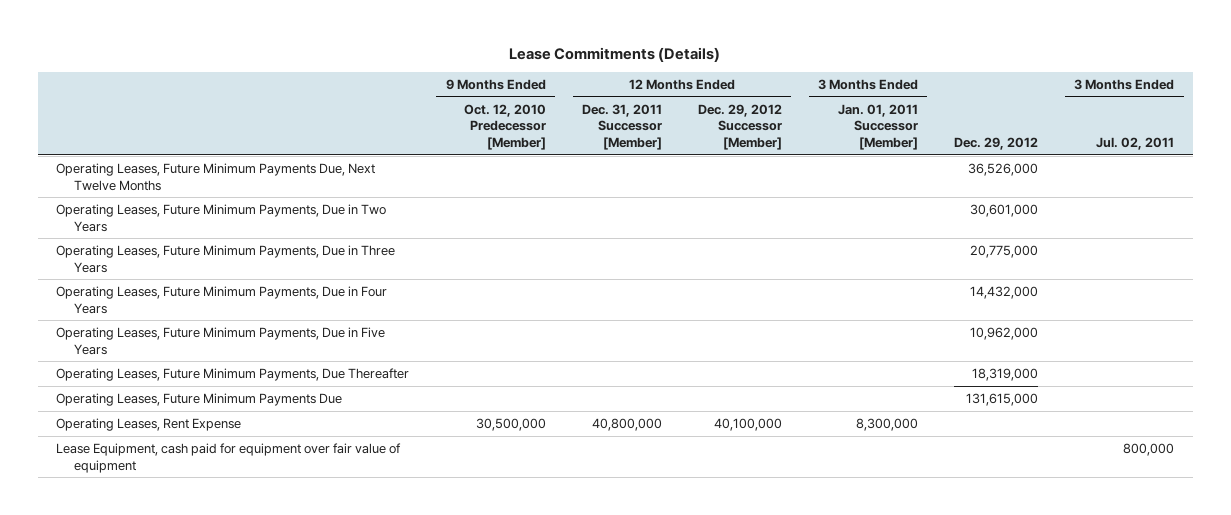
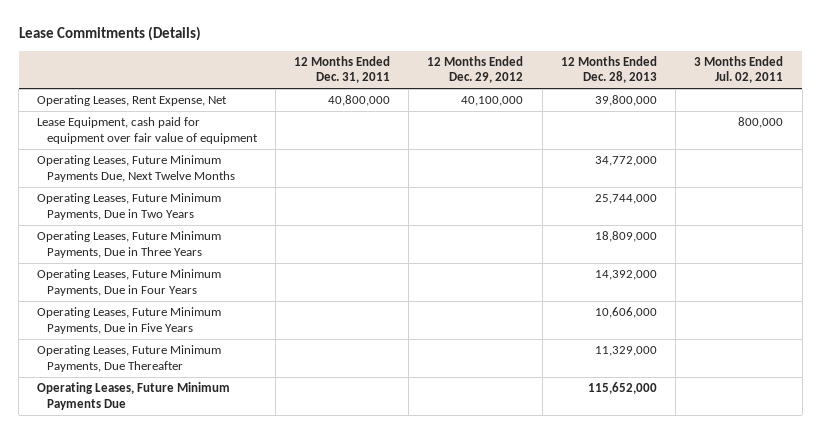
- | 9 Months Ended Oct. 12, 2010 Predecessor [Member] | 12 Months Ended Dec. 31, 2011 Successor [Member] | 12 Months Ended Dec. 29, 2012 Successor [Member] | 3 Months Ended Jan. 01, 2011 Successor [Member] | Dec. 29, 2012 | 3 Months Ended Jul. 02, 2011
+ | 12 Months Ended Dec. 31, 2011 | 12 Months Ended Dec. 29, 2012 | 12 Months Ended Dec. 28, 2013 | 3 Months Ended Jul. 02, 2011
+ Operating Leases, Rent Expense, Net | 40,800,000 | 40,100,000 | 39,800,000 |
moved up: Lease Equipment, cash paid for equipment over fair value of equipment | | | | 800,000
- Operating Leases, Rent Expense | 30,500,000 | 40,800,000 | 40,100,000 | 8,300,000 | |

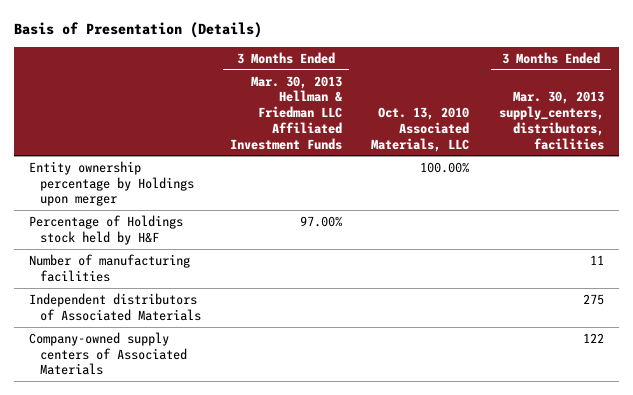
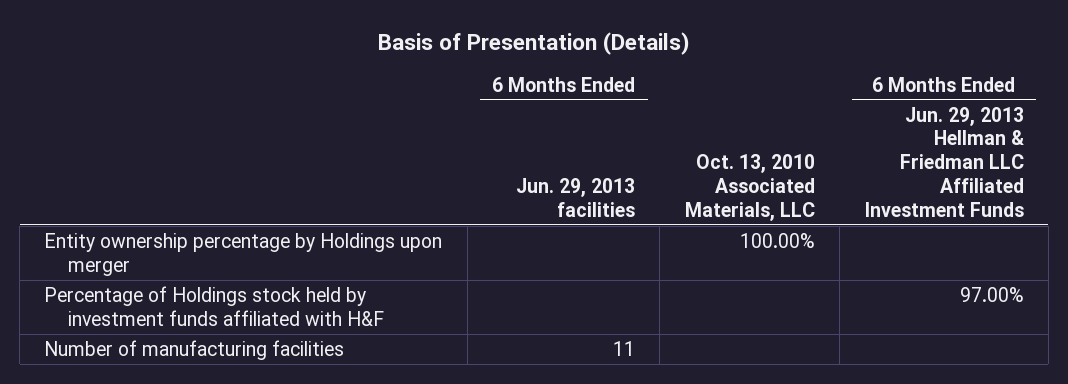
- | 3 Months Ended Mar. 30, 2013 Hellman & Friedman LLC Affiliated Investment Funds | Oct. 13, 2010 Associated Materials, LLC | 3 Months Ended Mar. 30, 2013 supply_centers, distributors, facilities
+ | 6 Months Ended Jun. 29, 2013 facilities | Oct. 13, 2010 Associated Materials, LLC | 6 Months Ended Jun. 29, 2013 Hellman & Friedman LLC Affiliated Investment Funds
- Percentage of Holdings stock held by H&F | 97.00% | |
+ Percentage of Holdings stock held by investment funds affiliated with H&F | | | 97.00%
- Independent distributors of Associated Materials | | | 275
- Company-owned supply centers of Associated Materials | | | 122

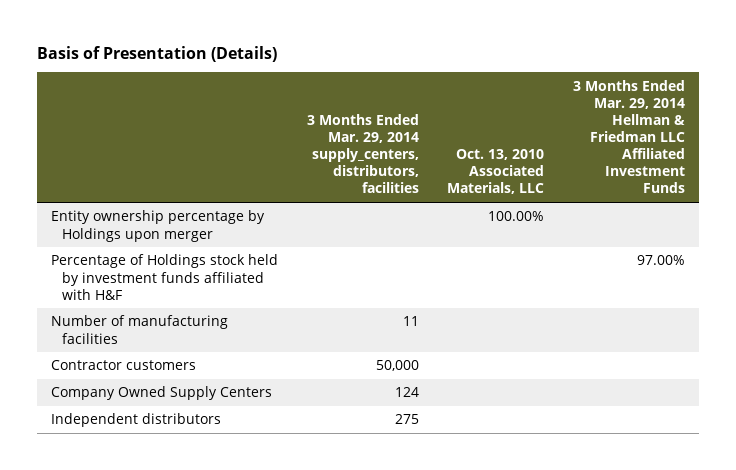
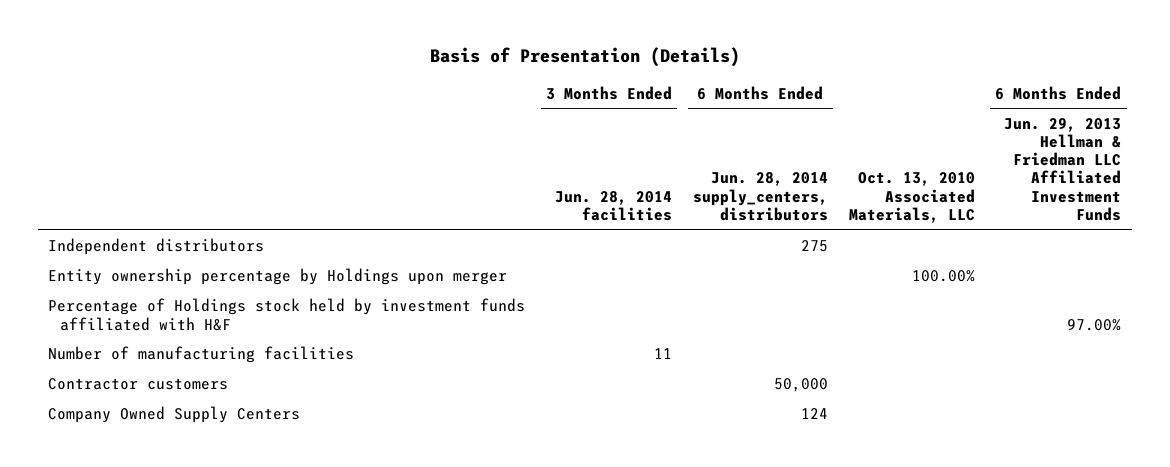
- | 3 Months Ended Mar. 29, 2014 supply_centers, distributors, facilities | Oct. 13, 2010 Associated Materials, LLC | 3 Months Ended Mar. 29, 2014 Hellman & Friedman LLC Affiliated Investment Funds
+ | 3 Months Ended Jun. 28, 2014 facilities | 6 Months Ended Jun. 28, 2014 supply_centers, distributors | Oct. 13, 2010 Associated Materials, LLC | 6 Months Ended Jun. 29, 2013 Hellman & Friedman LLC Affiliated Investment Funds
moved up: Independent distributors | | 275 | |

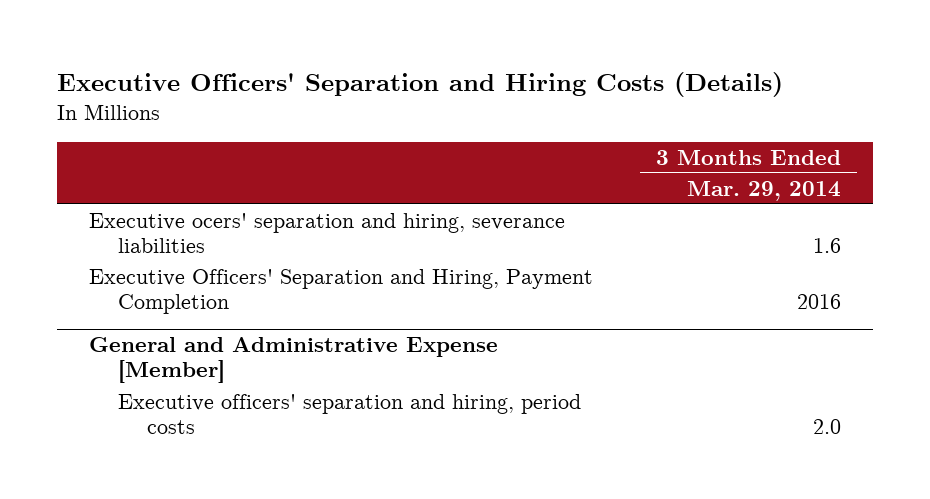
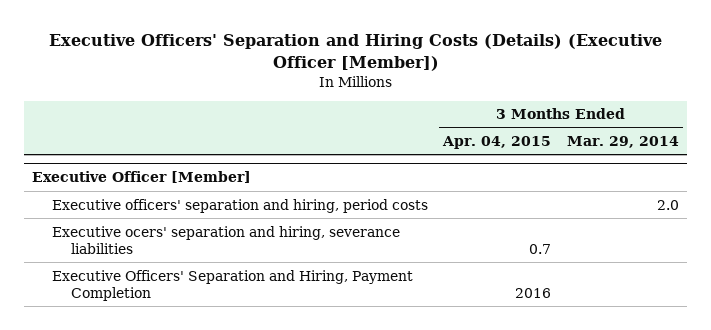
- Executive Officers' Separation and Hiring Costs (Details)
+ Executive Officers' Separation and Hiring Costs (Details) (Executive Officer [Member])
- | 3 Months Ended Mar. 29, 2014
+ | 3 Months Ended Apr. 04, 2015 | 3 Months Ended Mar. 29, 2014
- Executive ocers' separation and hiring, severance liabilities | 1.6
- Executive Officers' Separation and Hiring, Payment Completion | 2016
- General and Administrative Expense [Member]
+ Executive Officer [Member]
+ Executive ocers' separation and hiring, severance liabilities | 0.7 |
+ Executive Officers' Separation and Hiring, Payment Completion | 2016 |

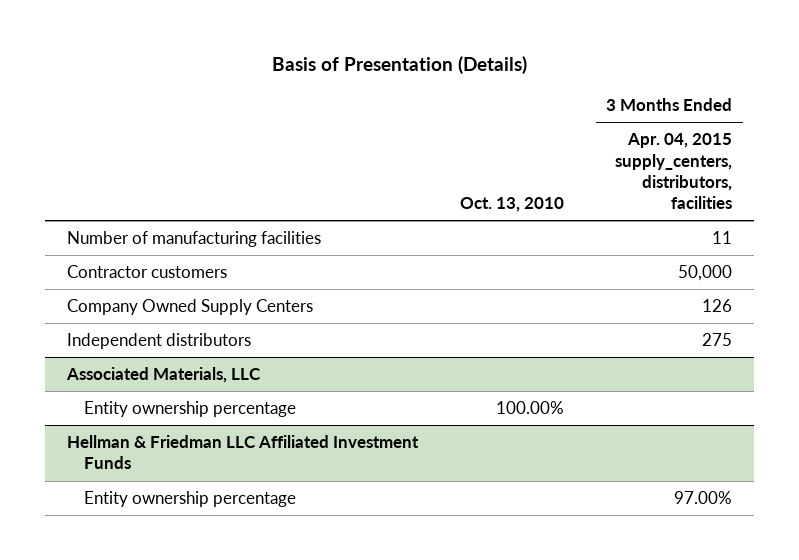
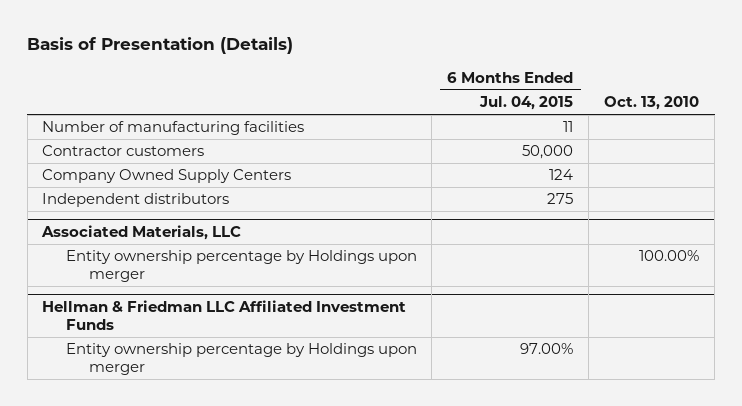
- | Oct. 13, 2010 | 3 Months Ended Apr. 04, 2015 supply_centers, distributors, facilities
+ | 6 Months Ended Jul. 04, 2015 | Oct. 13, 2010
@ Associated Materials, LLC
- Entity ownership percentage | 100.00% |
+ Entity ownership percentage by Holdings upon merger | | 100.00%
@ Hellman & Friedman LLC Affiliated Investment Funds
- Entity ownership percentage | | 97.00%
+ Entity ownership percentage by Holdings upon merger | 97.00% |

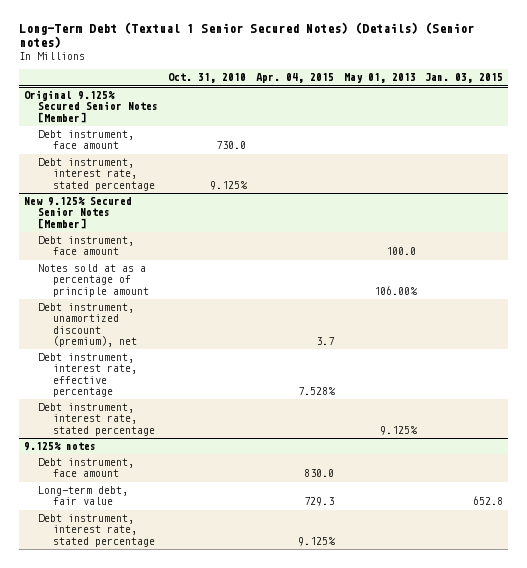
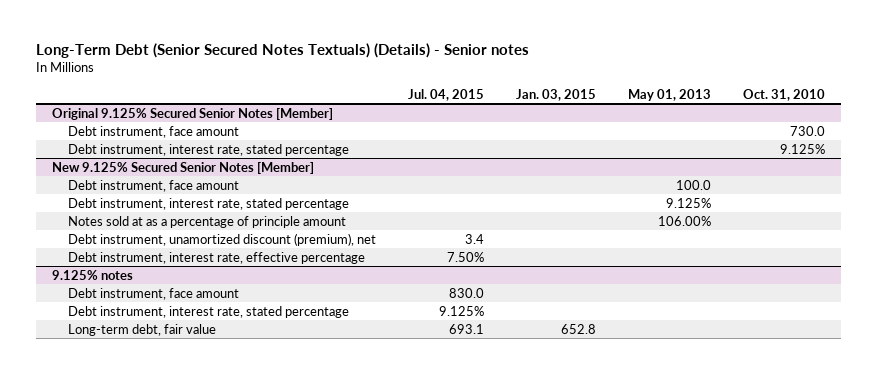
- Long-Term Debt (Textual 1 Senior Secured Notes) (Details) (Senior notes)
+ Long-Term Debt (Senior Secured Notes Textuals) (Details) - Senior notes
- | Oct. 31, 2010 | Apr. 04, 2015 | May 01, 2013 | Jan. 03, 2015
+ | Jul. 04, 2015 | Jan. 03, 2015 | May 01, 2013 | Oct. 31, 2010
@ New 9.125% Secured Senior Notes [Member]
moved up: Debt instrument, interest rate, stated percentage | | | 9.125% |
@ 9.125% notes
moved down: Long-term debt, fair value | 693.1 | 652.8 | |

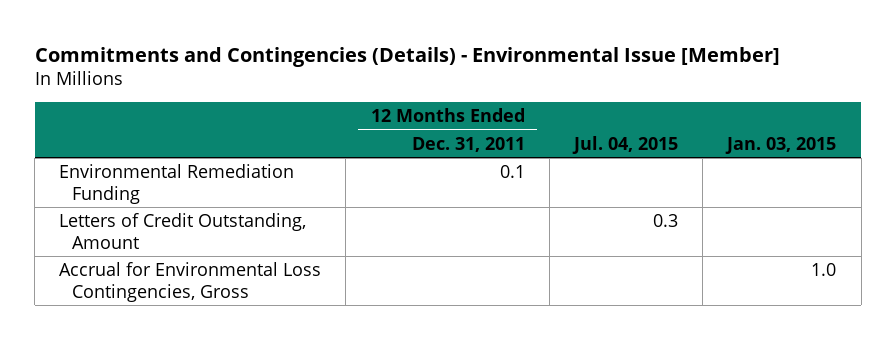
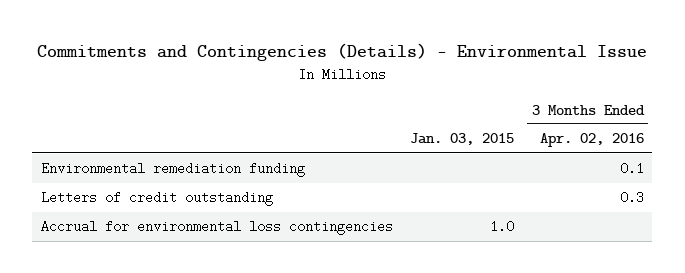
- Commitments and Contingencies (Details) - Environmental Issue [Member]
+ Commitments and Contingencies (Details) - Environmental Issue
- | 12 Months Ended Dec. 31, 2011 | Jul. 04, 2015 | Jan. 03, 2015
+ | Jan. 03, 2015 | 3 Months Ended Apr. 02, 2016
- Environmental Remediation Funding | 0.1 | |
- Letters of Credit Outstanding, Amount | | 0.3 |
- Accrual for Environmental Loss Contingencies, Gross | | | 1.0
+ Environmental remediation funding | | 0.1
+ Letters of credit outstanding | | 0.3
+ Accrual for environmental loss contingencies | 1.0 |

